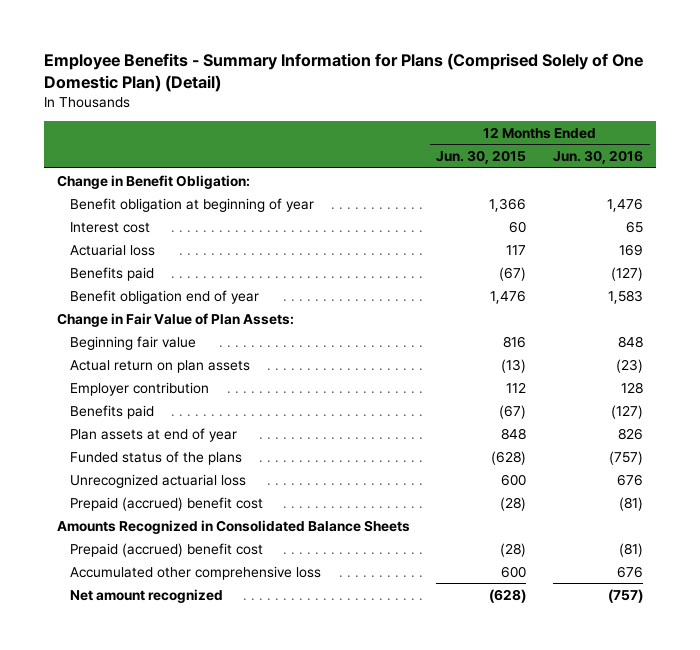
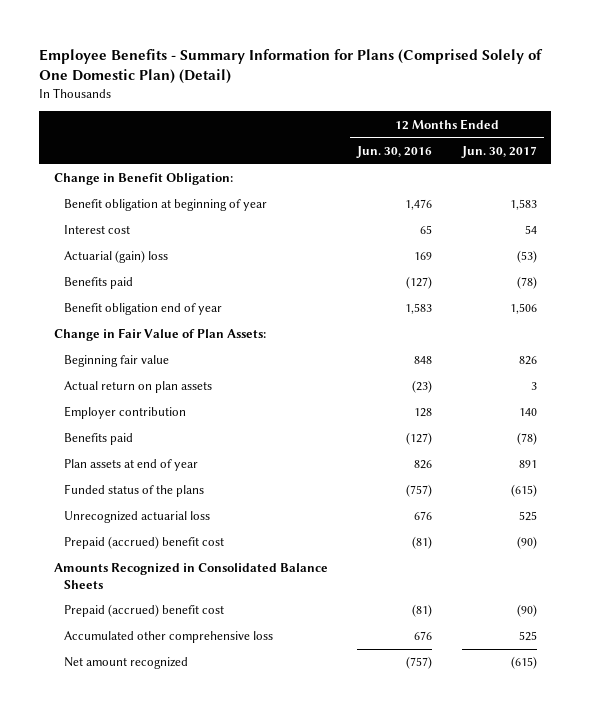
- | 12 Months Ended Jun. 30, 2015 | 12 Months Ended Jun. 30, 2016
+ | 12 Months Ended Jun. 30, 2016 | 12 Months Ended Jun. 30, 2017
- Actuarial loss | 117 | 169
+ Actuarial (gain) loss | 169 | (53)

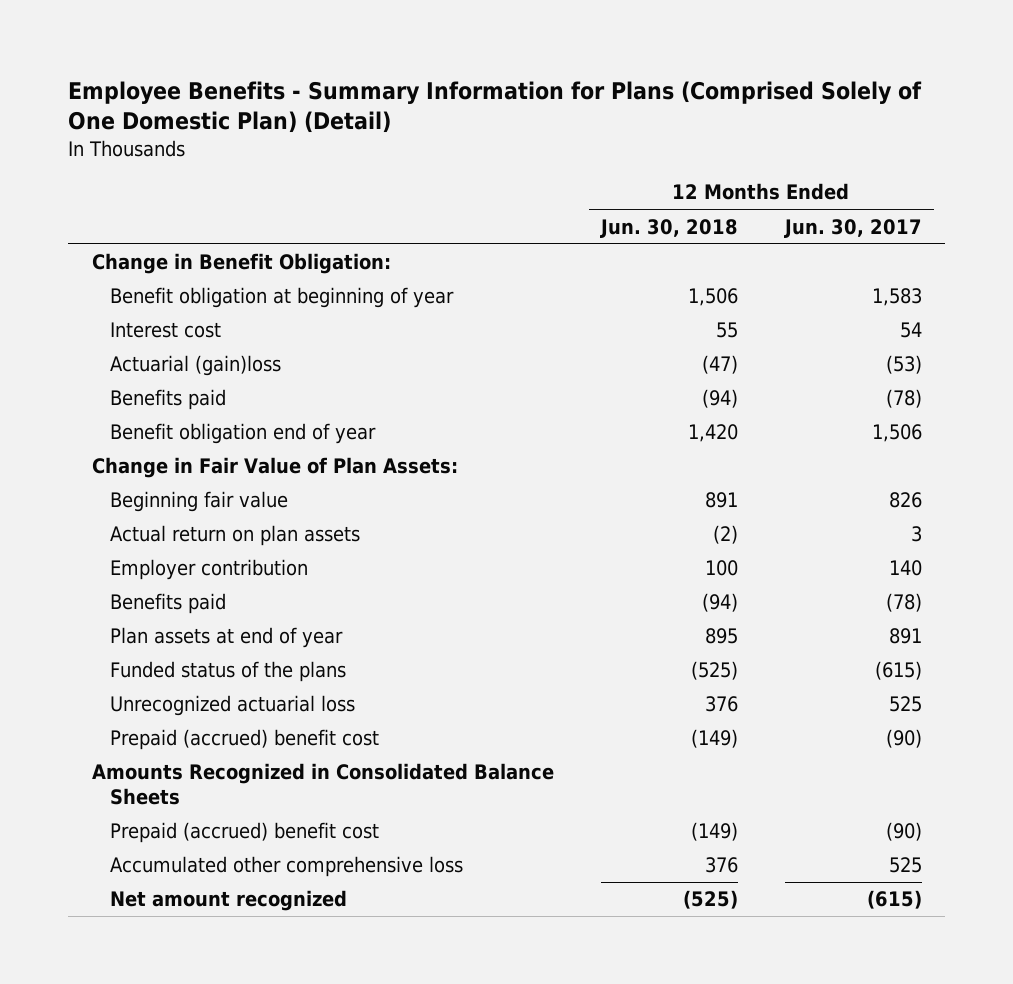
- | 12 Months Ended Jun. 30, 2016 | 12 Months Ended Jun. 30, 2017
+ | 12 Months Ended Jun. 30, 2018 | 12 Months Ended Jun. 30, 2017
- Actuarial (gain) loss | 169 | (53)
+ Actuarial (gain)loss | (47) | (53)

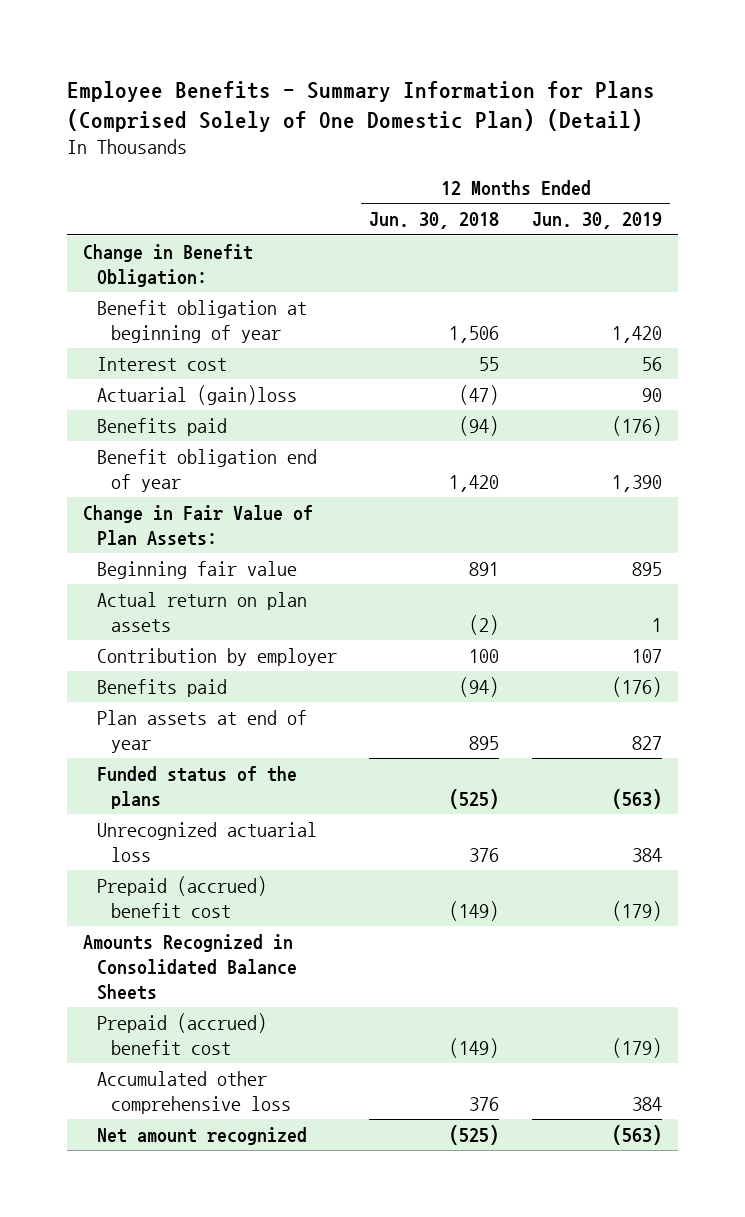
- | 12 Months Ended Jun. 30, 2018 | 12 Months Ended Jun. 30, 2017
+ | 12 Months Ended Jun. 30, 2018 | 12 Months Ended Jun. 30, 2019
- Employer contribution | 100 | 140
+ Contribution by employer | 100 | 107

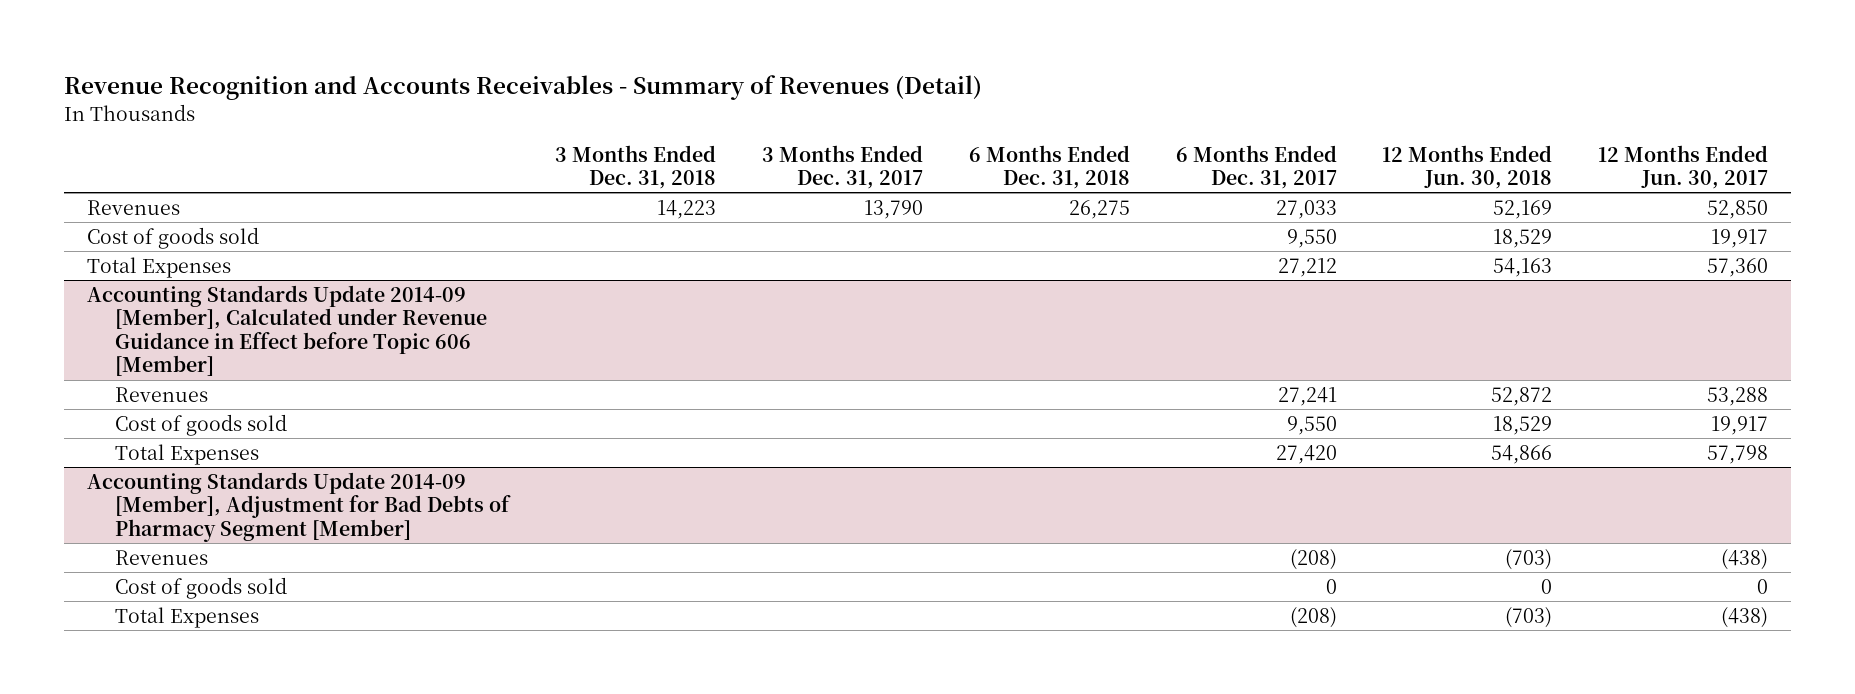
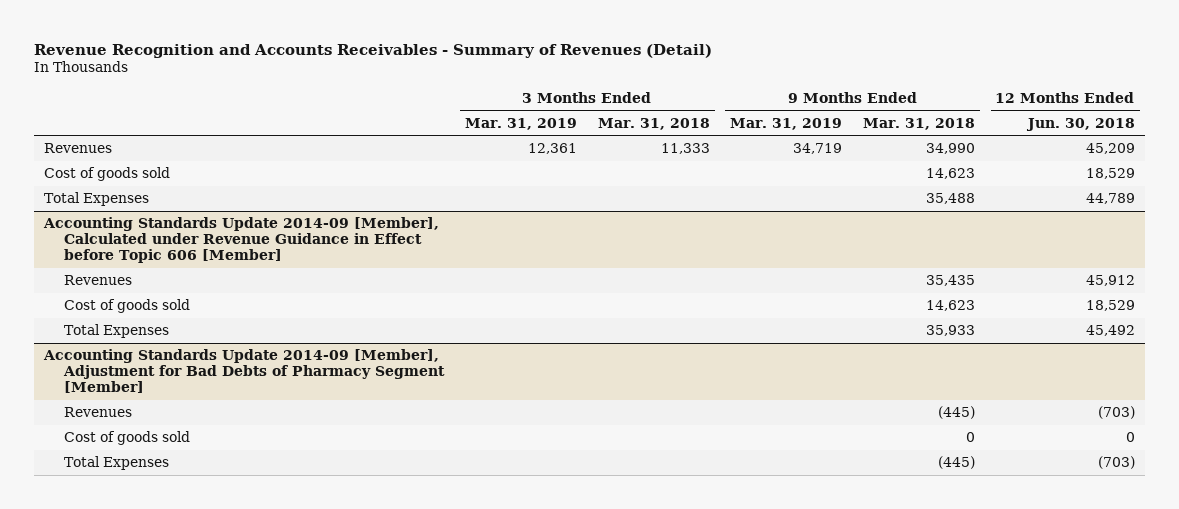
- | 3 Months Ended Dec. 31, 2018 | 3 Months Ended Dec. 31, 2017 | 6 Months Ended Dec. 31, 2018 | 6 Months Ended Dec. 31, 2017 | 12 Months Ended Jun. 30, 2018 | 12 Months Ended Jun. 30, 2017
+ | 3 Months Ended Mar. 31, 2019 | 3 Months Ended Mar. 31, 2018 | 9 Months Ended Mar. 31, 2019 | 9 Months Ended Mar. 31, 2018 | 12 Months Ended Jun. 30, 2018
- Revenues | 14,223 | 13,790 | 26,275 | 27,033 | 52,169 | 52,850
+ Revenues | 12,361 | 11,333 | 34,719 | 34,990 | 45,209
- Total Expenses | | | | 27,212 | 54,163 | 57,360
+ Total Expenses | | | | 35,488 | 44,789
@ Accounting Standards Update 2014-09 [Member], Calculated under Revenue Guidance in Effect before Topic 606 [Member]
- Revenues | | | | 27,241 | 52,872 | 53,288
+ Revenues | | | | 35,435 | 45,912
- Total Expenses | | | | 27,420 | 54,866 | 57,798
+ Total Expenses | | | | 35,933 | 45,492

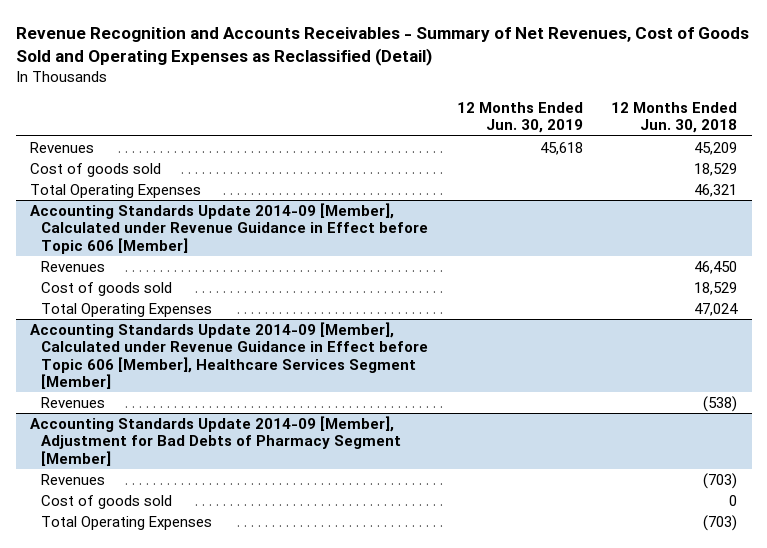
- Revenue Recognition and Accounts Receivables - Summary of Revenues (Detail)
+ Revenue Recognition and Accounts Receivables - Summary of Net Revenues, Cost of Goods Sold and Operating Expenses as Reclassified (Detail)
- | 3 Months Ended Mar. 31, 2019 | 3 Months Ended Mar. 31, 2018 | 9 Months Ended Mar. 31, 2019 | 9 Months Ended Mar. 31, 2018 | 12 Months Ended Jun. 30, 2018
+ | 12 Months Ended Jun. 30, 2019 | 12 Months Ended Jun. 30, 2018
- Total Expenses | | | | 35,488 | 44,789
+ Total Operating Expenses | | 46,321
@ Accounting Standards Update 2014-09 [Member], Calculated under Revenue Guidance in Effect before Topic 606 [Member]
- Revenues | | | | 35,435 | 45,912
+ Revenues | | 46,450
- Total Expenses | | | | 35,933 | 45,492
+ Total Operating Expenses | | 47,024
+ Accounting Standards Update 2014-09 [Member], Calculated under Revenue Guidance in Effect before Topic 606 [Member], Healthcare Services Segment [Member]
+ Revenues | | (538)
@ Accounting Standards Update 2014-09 [Member], Adjustment for Bad Debts of Pharmacy Segment [Member]
- Total Expenses | | | | (445) | (703)
+ Total Operating Expenses | | (703)

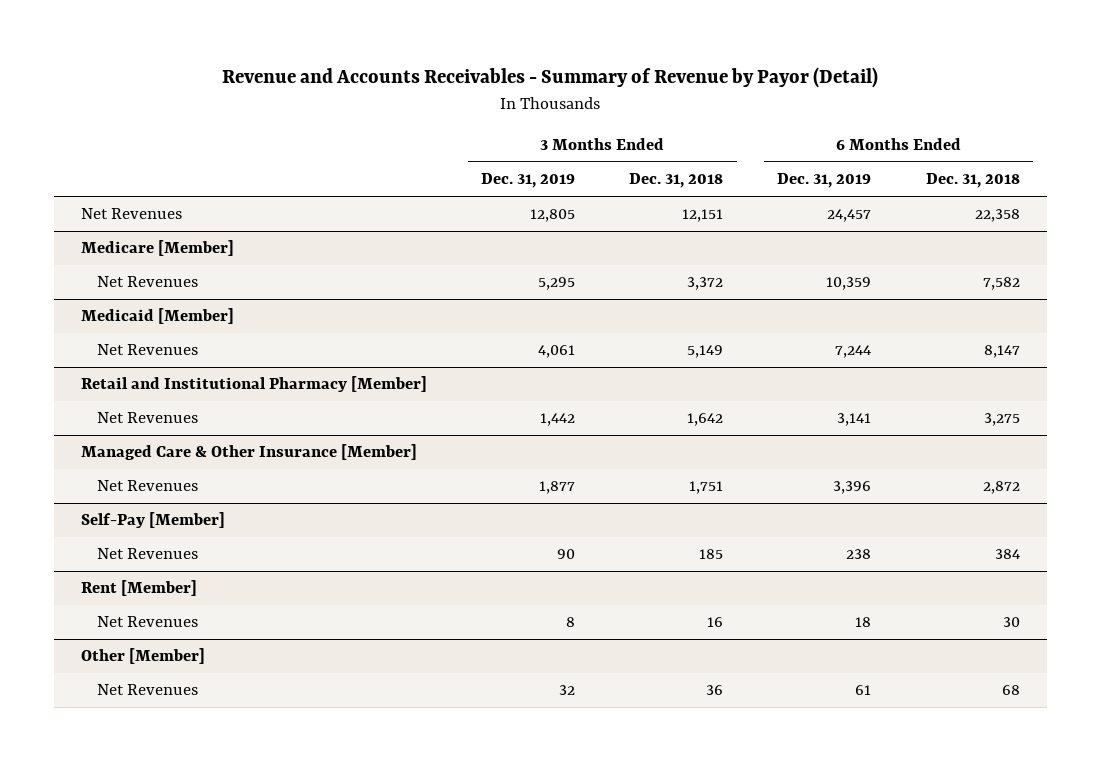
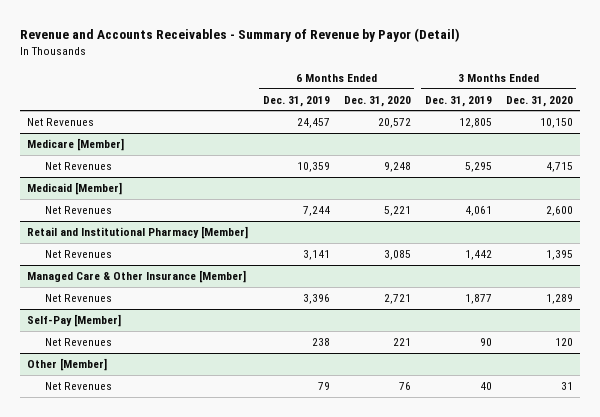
- | 3 Months Ended Dec. 31, 2019 | 3 Months Ended Dec. 31, 2018 | 6 Months Ended Dec. 31, 2019 | 6 Months Ended Dec. 31, 2018
+ | 6 Months Ended Dec. 31, 2019 | 6 Months Ended Dec. 31, 2020 | 3 Months Ended Dec. 31, 2019 | 3 Months Ended Dec. 31, 2020
- Rent [Member]
- Net Revenues | 8 | 16 | 18 | 30
@ Other [Member]
- Net Revenues | 32 | 36 | 61 | 68
+ Net Revenues | 79 | 76 | 40 | 31

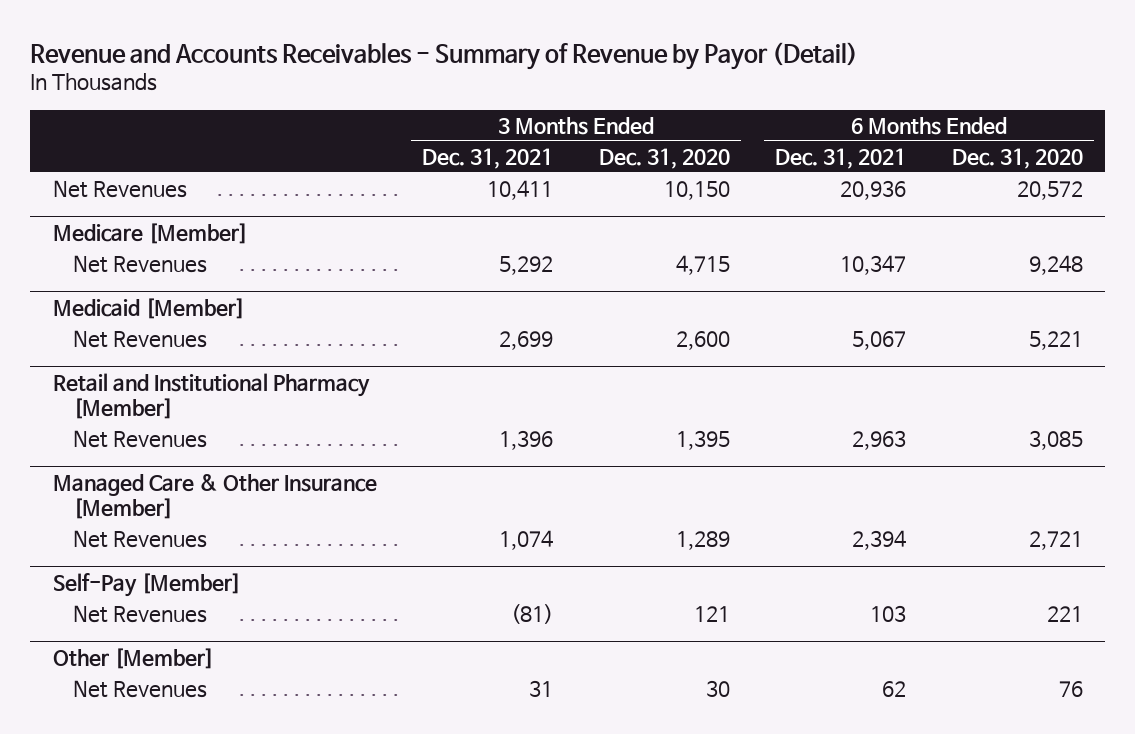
- | 6 Months Ended Dec. 31, 2019 | 6 Months Ended Dec. 31, 2020 | 3 Months Ended Dec. 31, 2019 | 3 Months Ended Dec. 31, 2020
+ | 3 Months Ended Dec. 31, 2021 | 3 Months Ended Dec. 31, 2020 | 6 Months Ended Dec. 31, 2021 | 6 Months Ended Dec. 31, 2020
@ Self-Pay [Member]
- Net Revenues | 238 | 221 | 90 | 120
+ Net Revenues | (81) | 121 | 103 | 221
@ Other [Member]
- Net Revenues | 79 | 76 | 40 | 31
+ Net Revenues | 31 | 30 | 62 | 76

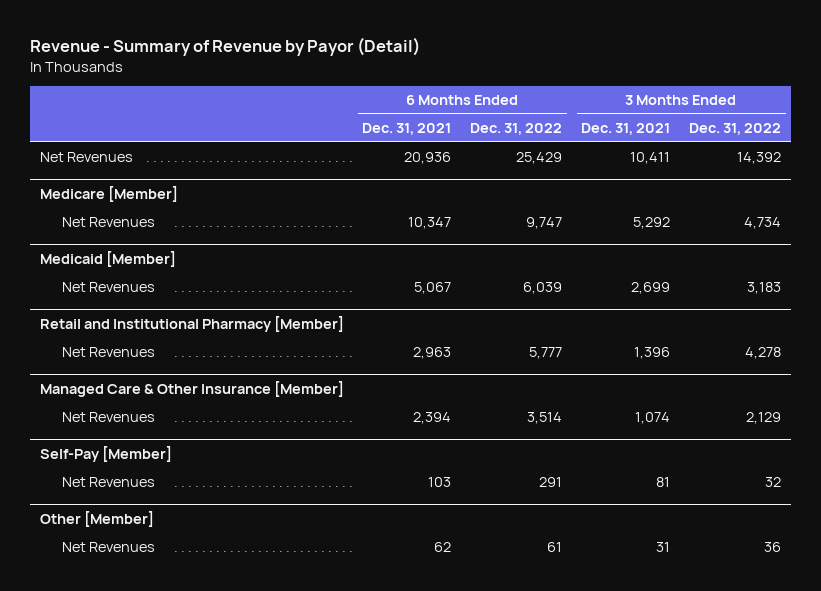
- Revenue and Accounts Receivables - Summary of Revenue by Payor (Detail)
+ Revenue - Summary of Revenue by Payor (Detail)
- | 3 Months Ended Dec. 31, 2021 | 3 Months Ended Dec. 31, 2020 | 6 Months Ended Dec. 31, 2021 | 6 Months Ended Dec. 31, 2020
+ | 6 Months Ended Dec. 31, 2021 | 6 Months Ended Dec. 31, 2022 | 3 Months Ended Dec. 31, 2021 | 3 Months Ended Dec. 31, 2022
@ Self-Pay [Member]
- Net Revenues | (81) | 121 | 103 | 221
+ Net Revenues | 103 | 291 | 81 | 32

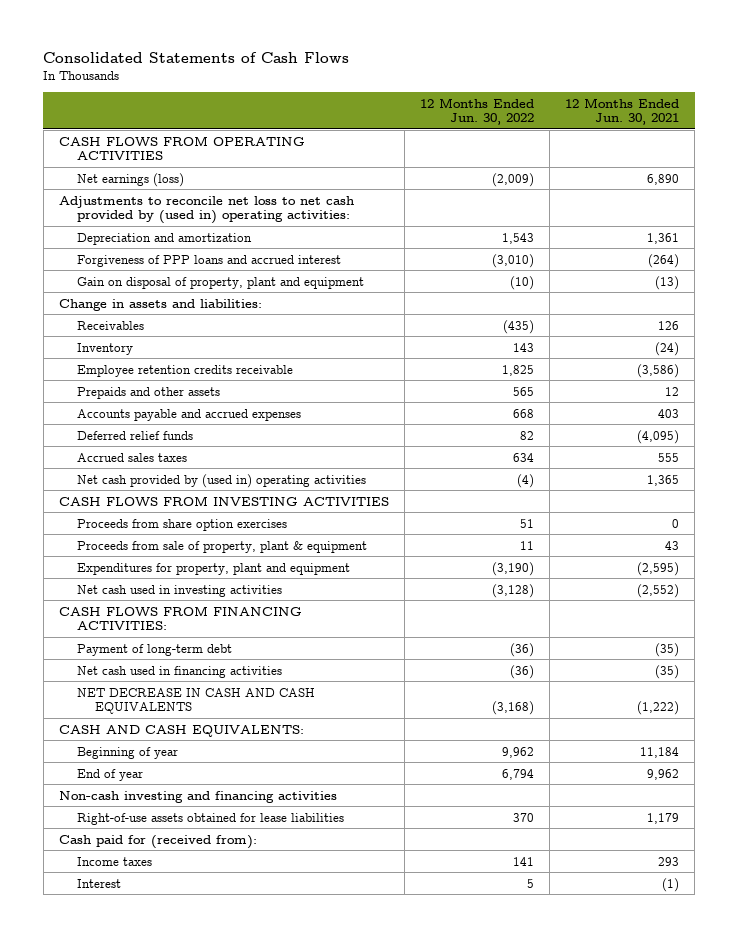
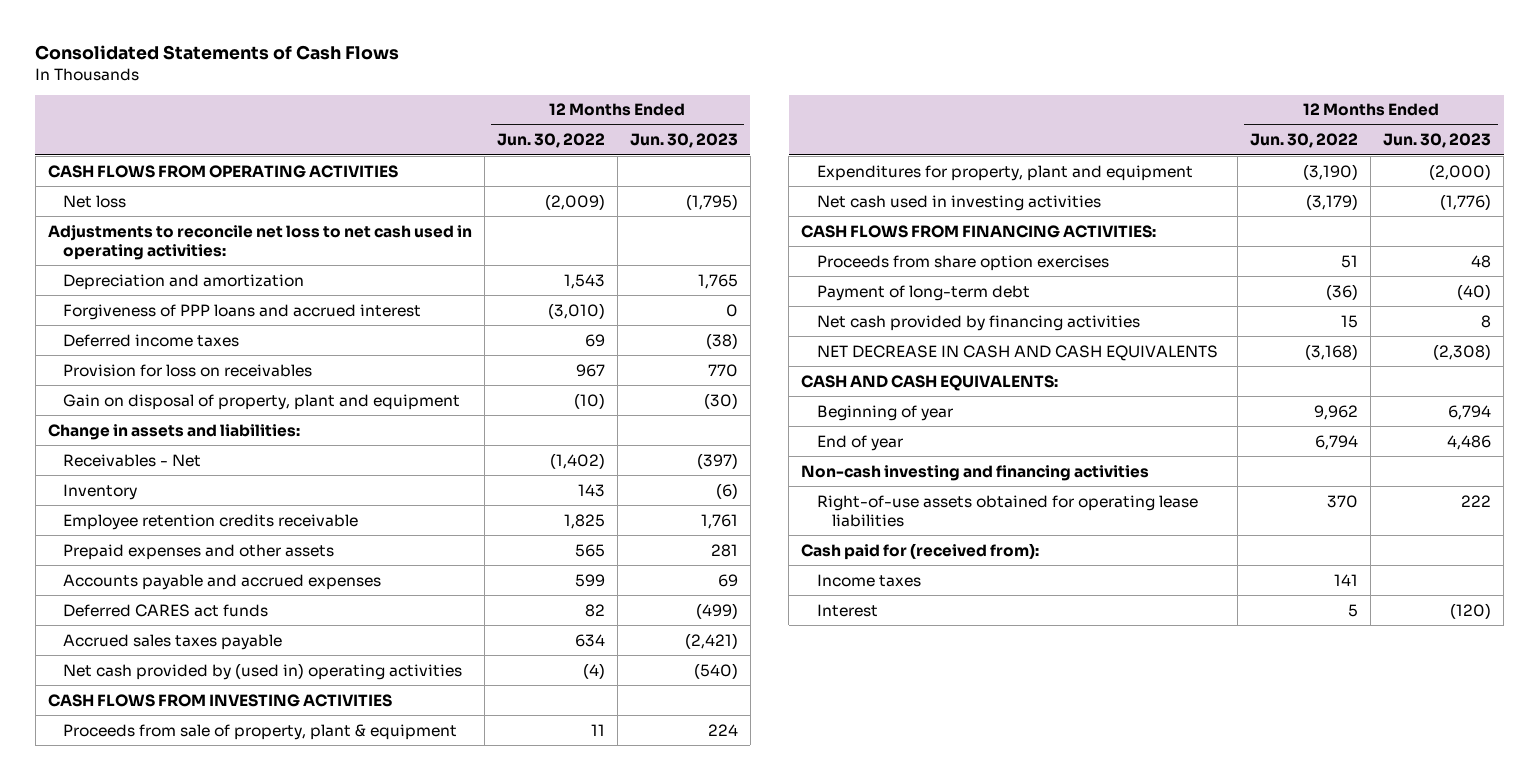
- | 12 Months Ended Jun. 30, 2022 | 12 Months Ended Jun. 30, 2021
+ | 12 Months Ended Jun. 30, 2022 | 12 Months Ended Jun. 30, 2023
- Net earnings (loss) | (2,009) | 6,890
- Adjustments to reconcile net loss to net cash provided by (used in) operating activities:
+ Net loss | (2,009) | (1,795)
+ Adjustments to reconcile net loss to net cash used in operating activities:
+ Deferred income taxes | 69 | (38)
+ Provision for loss on receivables | 967 | 770
- Receivables | (435) | 126
+ Receivables - Net | (1,402) | (397)
- Prepaids and other assets | 565 | 12
- Accounts payable and accrued expenses | 668 | 403
- Deferred relief funds | 82 | (4,095)
- Accrued sales taxes | 634 | 555
+ Prepaid expenses and other assets | 565 | 281
+ Accounts payable and accrued expenses | 599 | 69
+ Deferred CARES act funds | 82 | (499)
+ Accrued sales taxes payable | 634 | (2,421)
- Net cash used in investing activities | (3,128) | (2,552)
+ Net cash used in investing activities | (3,179) | (1,776)
moved down: Proceeds from share option exercises | 51 | 48
- Net cash used in financing activities | (36) | (35)
+ Net cash provided by financing activities | 15 | 8
- Right-of-use assets obtained for lease liabilities | 370 | 1,179
+ Right-of-use assets obtained for operating lease liabilities | 370 | 222

